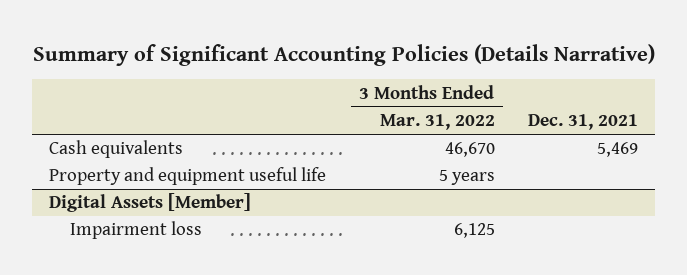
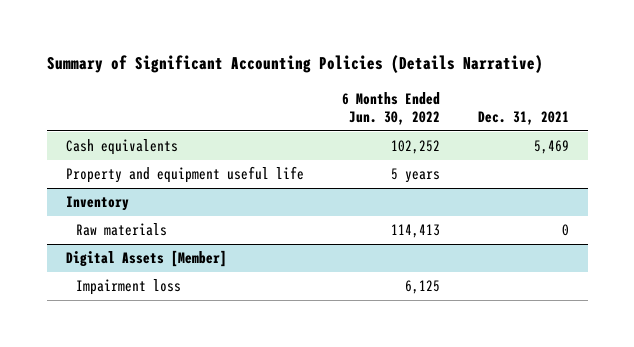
- | 3 Months Ended Mar. 31, 2022 | Dec. 31, 2021
+ | 6 Months Ended Jun. 30, 2022 | Dec. 31, 2021
+ Inventory
+ Raw materials | 114,413 | 0

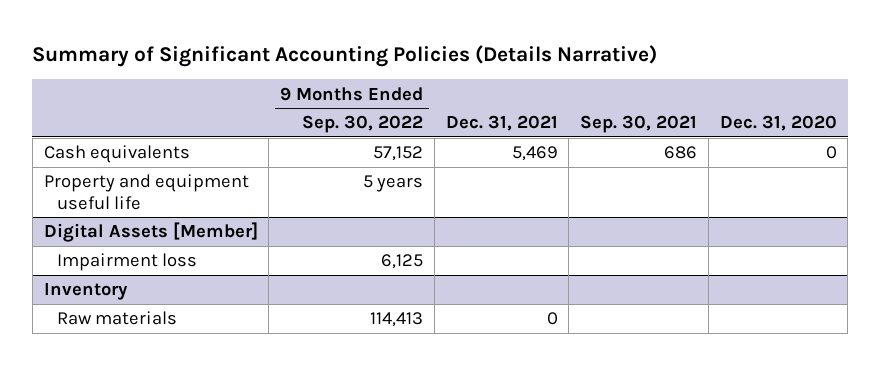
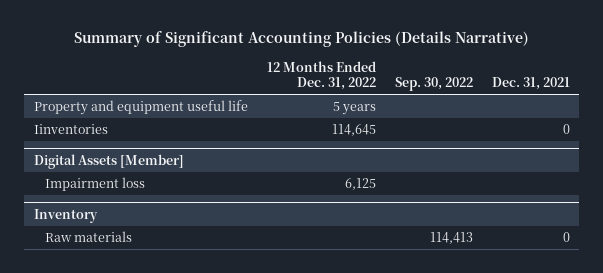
- | 9 Months Ended Sep. 30, 2022 | Dec. 31, 2021 | Sep. 30, 2021 | Dec. 31, 2020
+ | 12 Months Ended Dec. 31, 2022 | Sep. 30, 2022 | Dec. 31, 2021
- Cash equivalents | 57,152 | 5,469 | 686 | 0
+ Iinventories | 114,645 | | 0

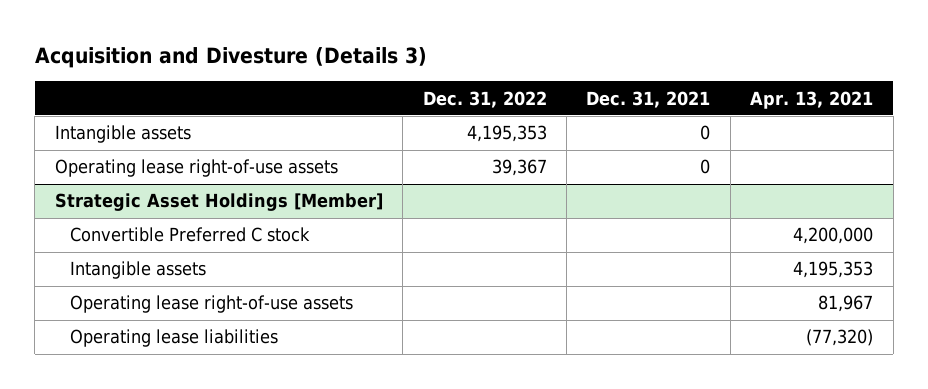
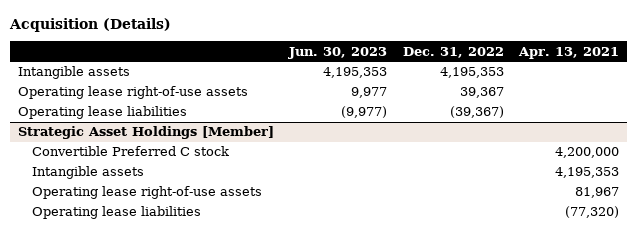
- Acquisition and Divesture (Details 3)
+ Acquisition (Details)
- | Dec. 31, 2022 | Dec. 31, 2021 | Apr. 13, 2021
+ | Jun. 30, 2023 | Dec. 31, 2022 | Apr. 13, 2021
+ Operating lease liabilities | (9,977) | (39,367) |

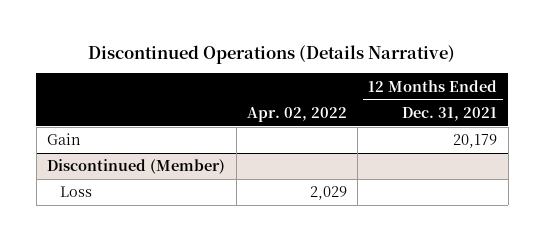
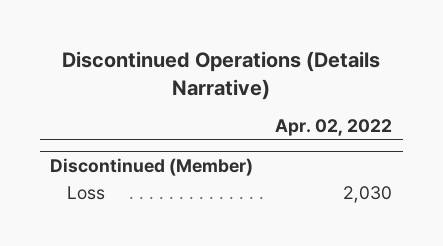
- | Apr. 02, 2022 | 12 Months Ended Dec. 31, 2021
+ | Apr. 02, 2022
- Gain | | 20,179
@ Discontinued (Member)
- Loss | 2,029 |
+ Loss | 2,030

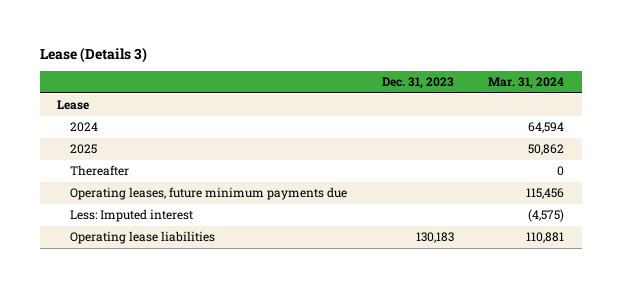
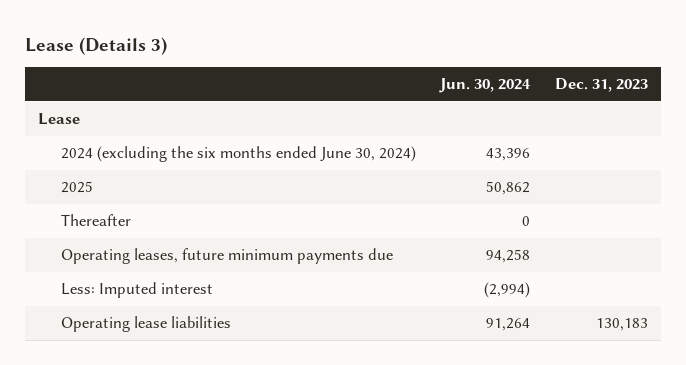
- | Dec. 31, 2023 | Mar. 31, 2024
+ | Jun. 30, 2024 | Dec. 31, 2023
- 2024 | | 64,594
+ 2024 (excluding the six months ended June 30, 2024) | 43,396 |

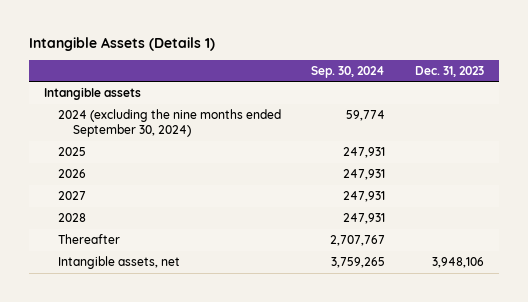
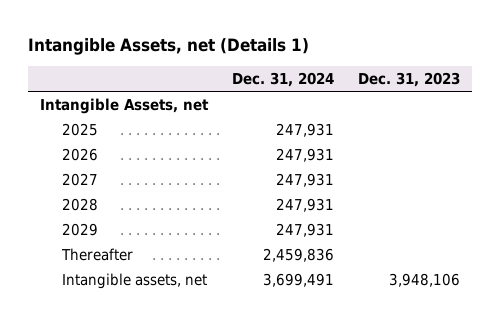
- Intangible Assets (Details 1)
+ Intangible Assets, net (Details 1)
- | Sep. 30, 2024 | Dec. 31, 2023
+ | Dec. 31, 2024 | Dec. 31, 2023
- Intangible assets
- 2024 (excluding the nine months ended September 30, 2024) | 59,774 |
+ Intangible Assets, net
+ 2029 | 247,931 |

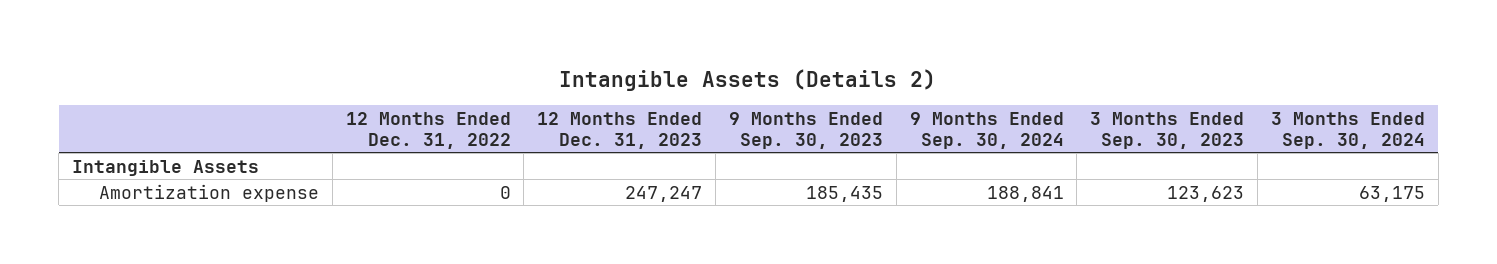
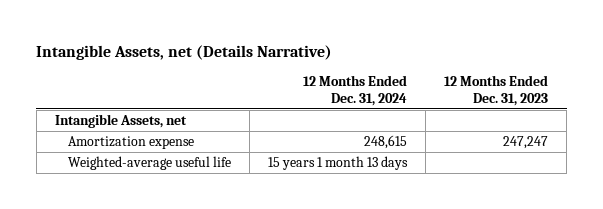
- Intangible Assets (Details 2)
+ Intangible Assets, net (Details Narrative)
- | 12 Months Ended Dec. 31, 2022 | 12 Months Ended Dec. 31, 2023 | 9 Months Ended Sep. 30, 2023 | 9 Months Ended Sep. 30, 2024 | 3 Months Ended Sep. 30, 2023 | 3 Months Ended Sep. 30, 2024
+ | 12 Months Ended Dec. 31, 2024 | 12 Months Ended Dec. 31, 2023
- Intangible Assets
+ Intangible Assets, net
+ Weighted-average useful life | 15 years 1 month 13 days |

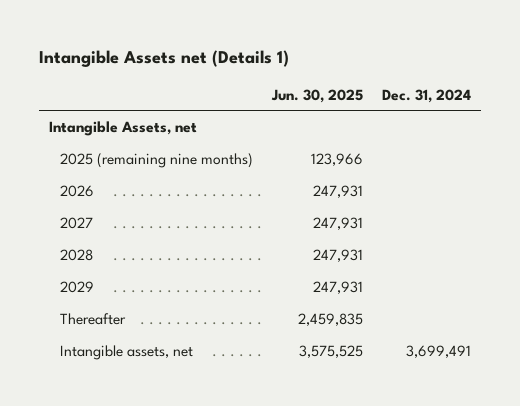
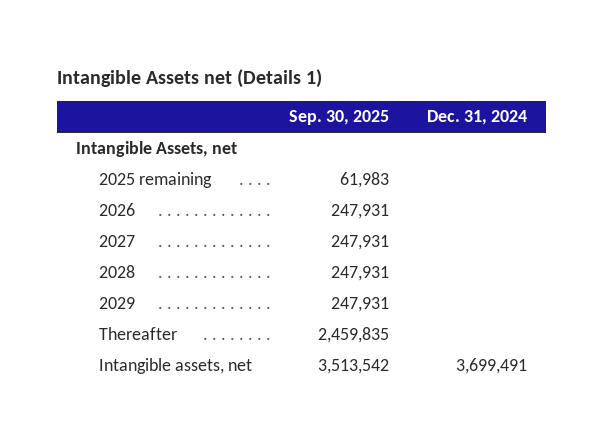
- | Jun. 30, 2025 | Dec. 31, 2024
+ | Sep. 30, 2025 | Dec. 31, 2024
- 2025 (remaining nine months) | 123,966 |
+ 2025 remaining | 61,983 |

